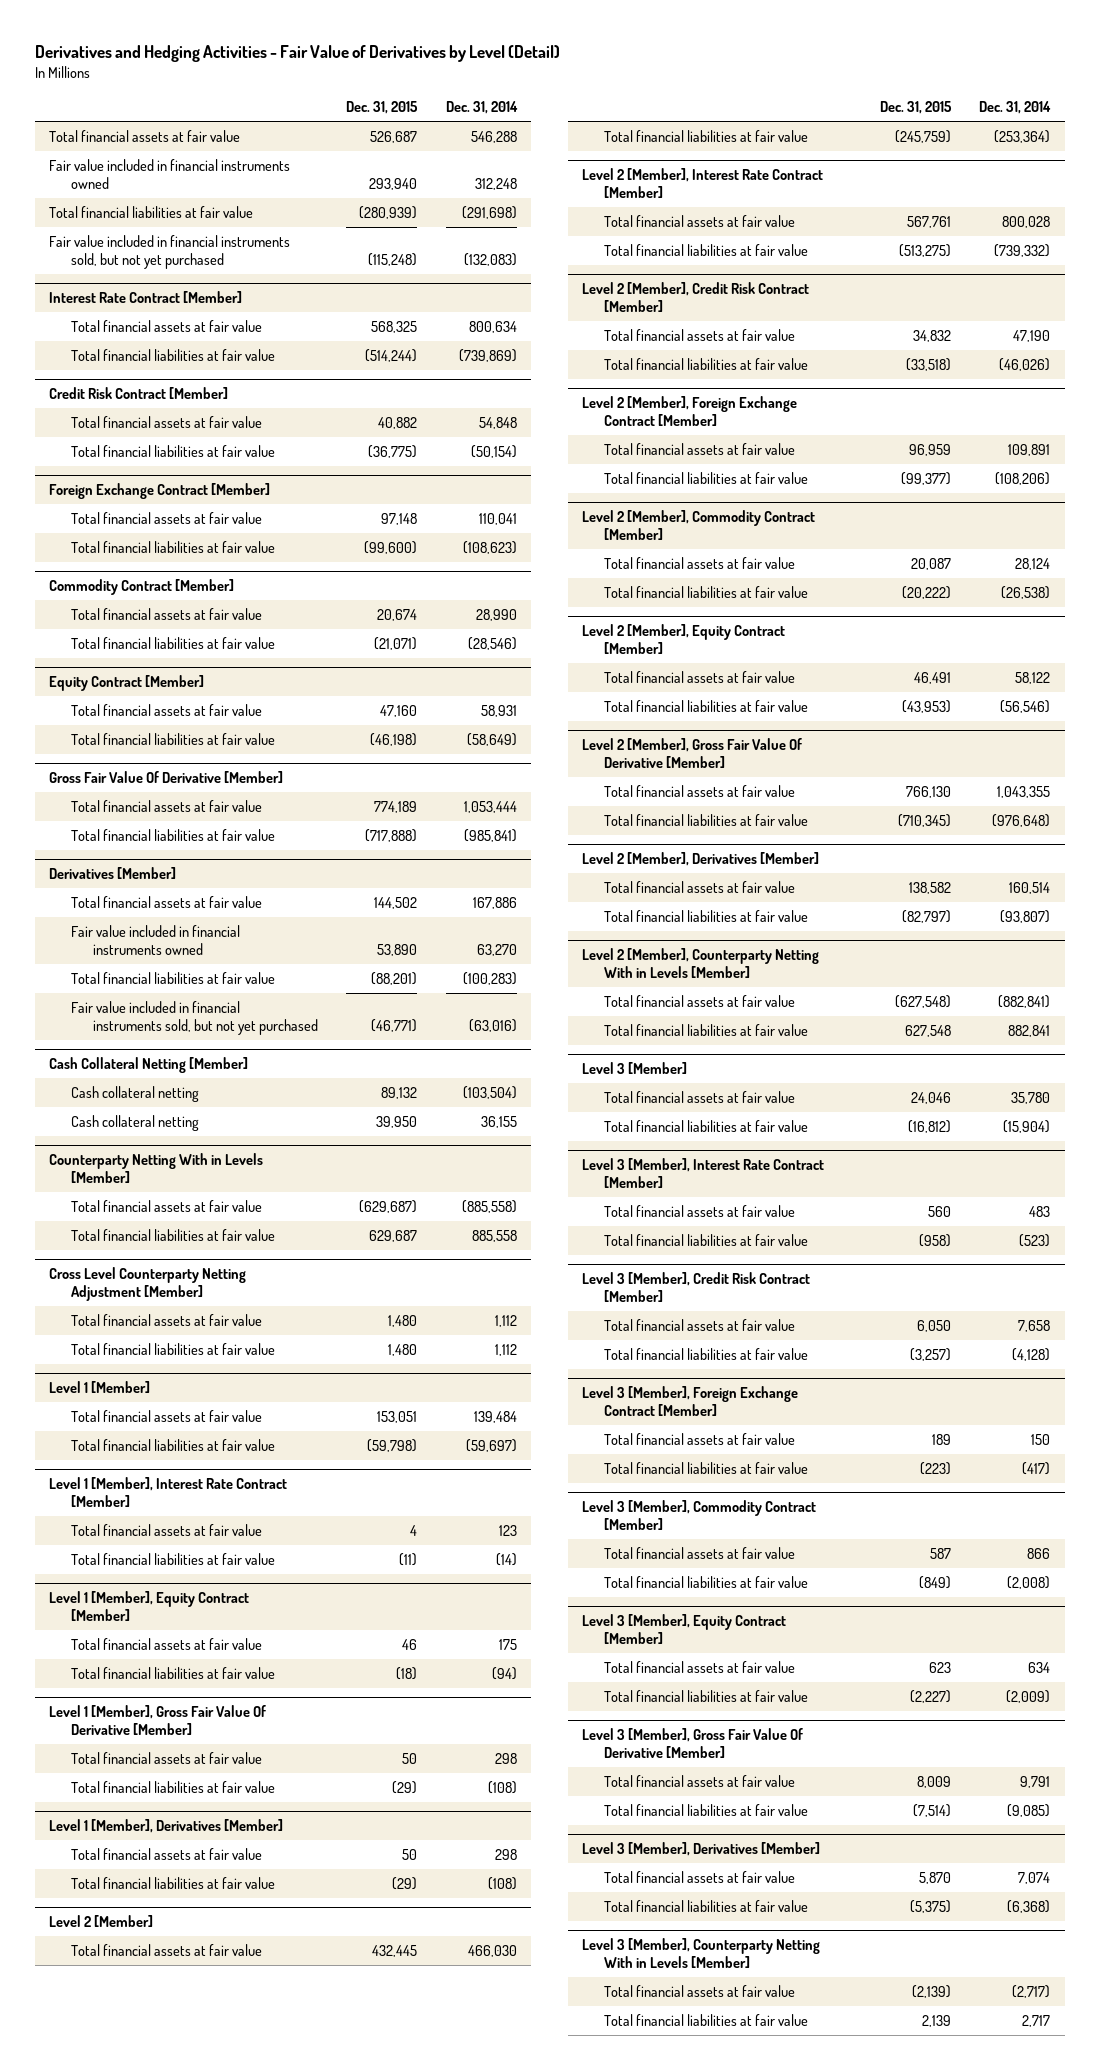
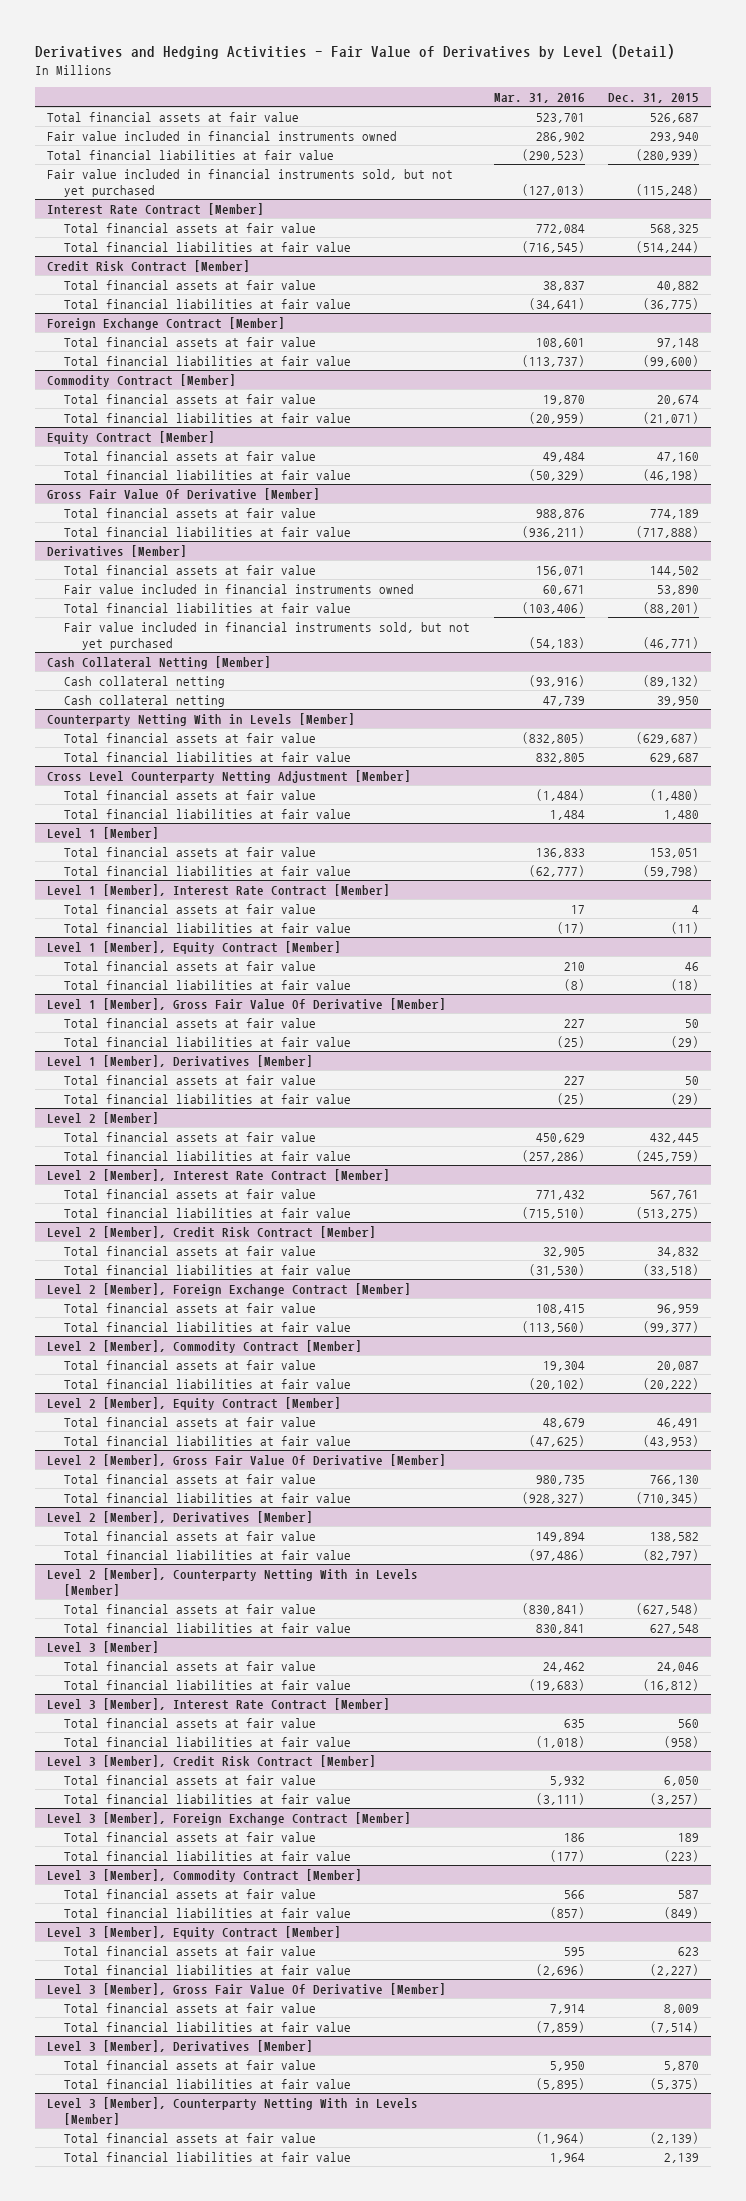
- | Dec. 31, 2015 | Dec. 31, 2014
+ | Mar. 31, 2016 | Dec. 31, 2015
@ Cash Collateral Netting [Member]
- Cash collateral netting | 89,132 | (103,504)
+ Cash collateral netting | (93,916) | (89,132)
@ Cross Level Counterparty Netting Adjustment [Member]
- Total financial assets at fair value | 1,480 | 1,112
+ Total financial assets at fair value | (1,484) | (1,480)

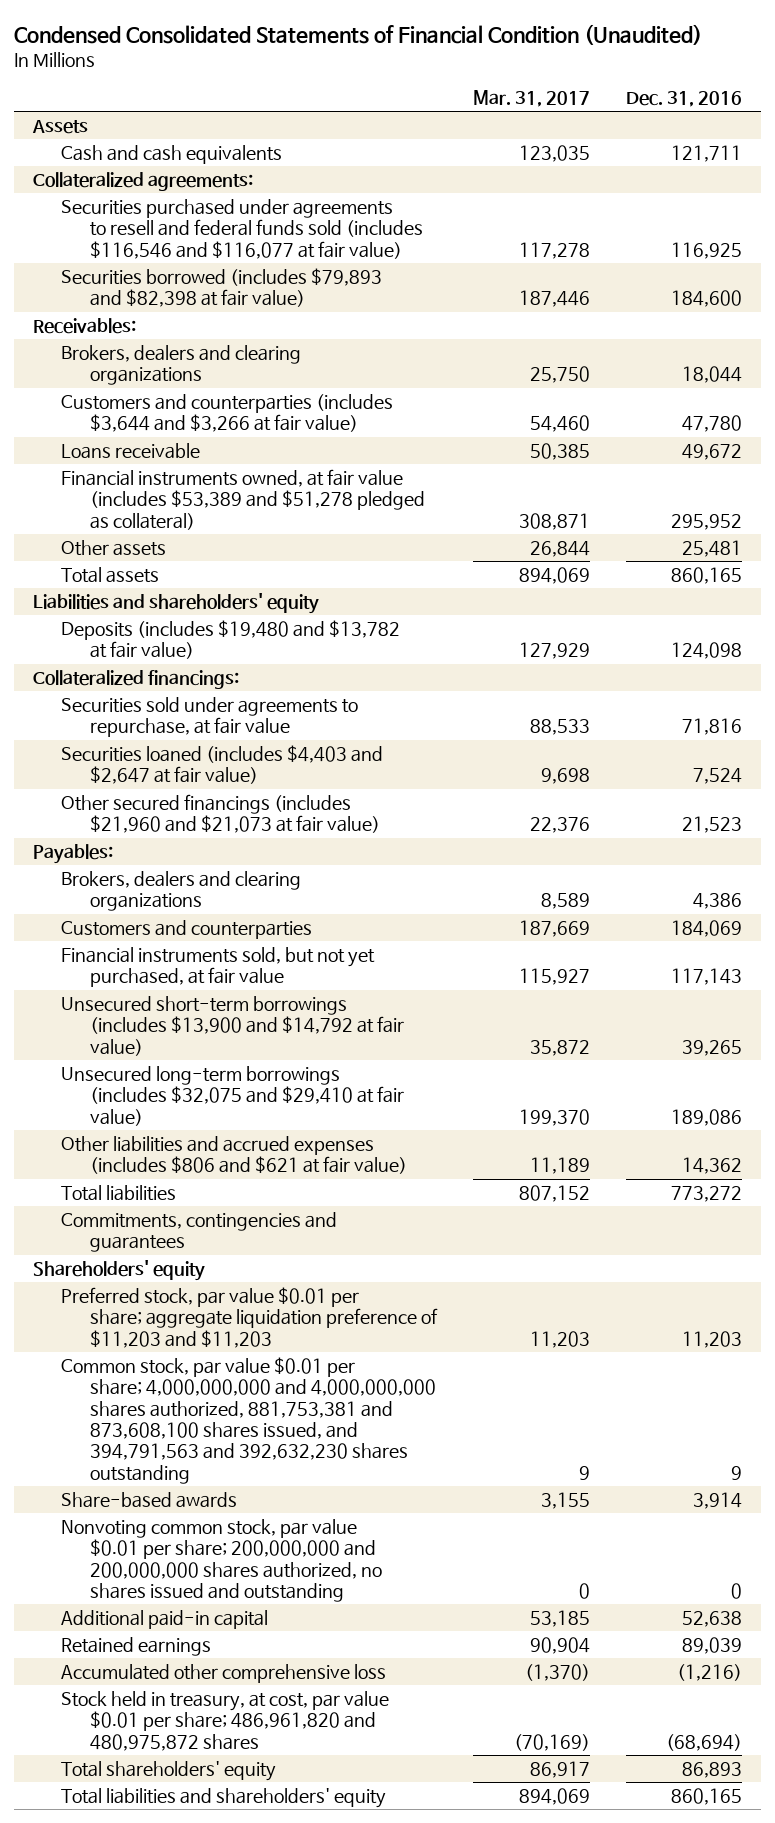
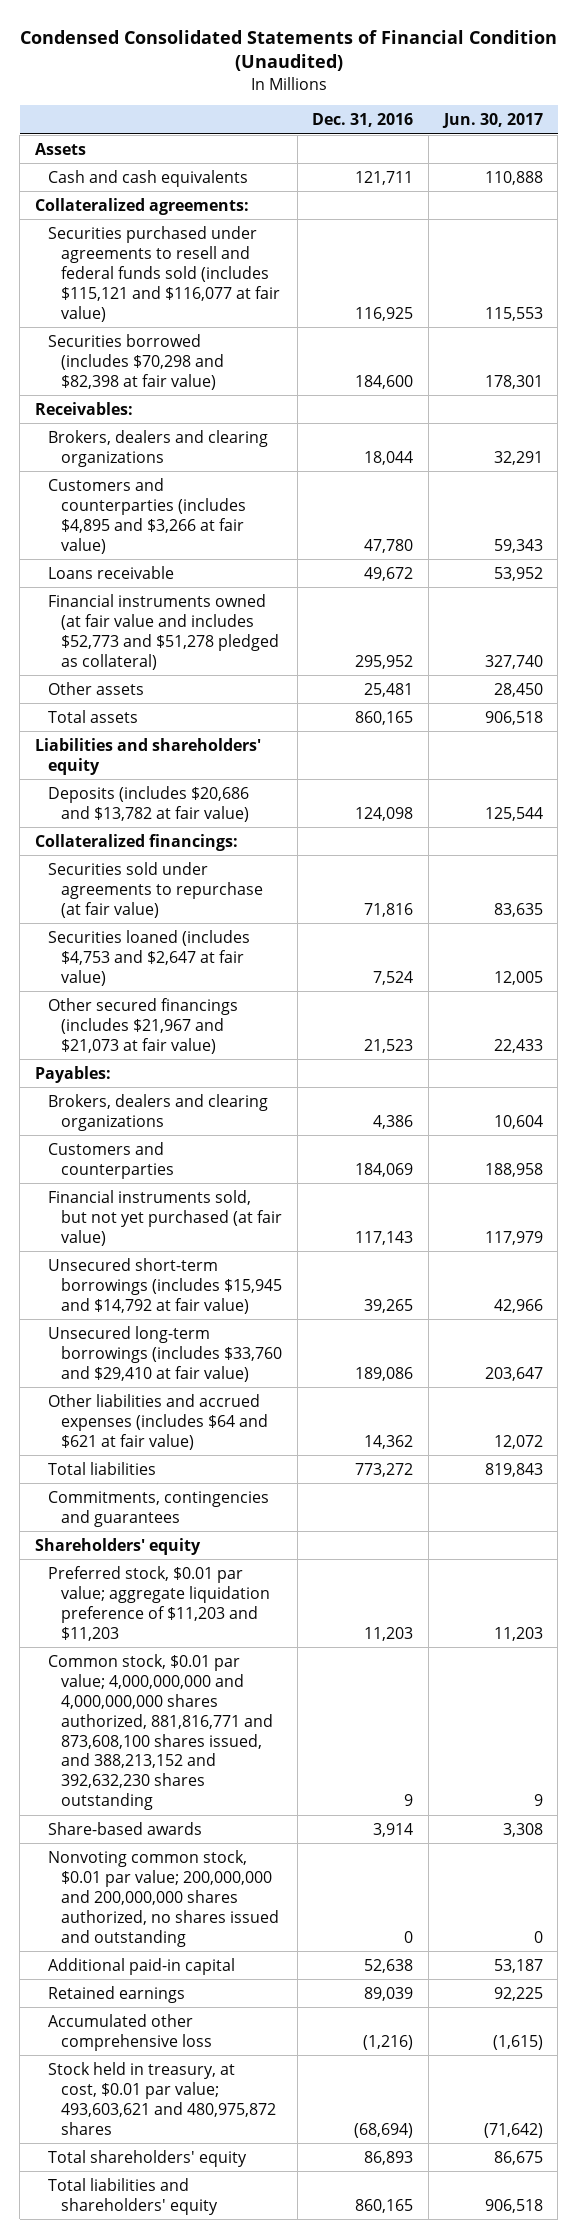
- | Mar. 31, 2017 | Dec. 31, 2016
+ | Dec. 31, 2016 | Jun. 30, 2017
- Securities purchased under agreements to resell and federal funds sold (includes $116,546 and $116,077 at fair value) | 117,278 | 116,925
- Securities borrowed (includes $79,893 and $82,398 at fair value) | 187,446 | 184,600
+ Securities purchased under agreements to resell and federal funds sold (includes $115,121 and $116,077 at fair value) | 116,925 | 115,553
+ Securities borrowed (includes $70,298 and $82,398 at fair value) | 184,600 | 178,301
- Customers and counterparties (includes $3,644 and $3,266 at fair value) | 54,460 | 47,780
+ Customers and counterparties (includes $4,895 and $3,266 at fair value) | 47,780 | 59,343
- Financial instruments owned, at fair value (includes $53,389 and $51,278 pledged as collateral) | 308,871 | 295,952
+ Financial instruments owned (at fair value and includes $52,773 and $51,278 pledged as collateral) | 295,952 | 327,740
- Deposits (includes $19,480 and $13,782 at fair value) | 127,929 | 124,098
+ Deposits (includes $20,686 and $13,782 at fair value) | 124,098 | 125,544
- Securities sold under agreements to repurchase, at fair value | 88,533 | 71,816
- Securities loaned (includes $4,403 and $2,647 at fair value) | 9,698 | 7,524
- Other secured financings (includes $21,960 and $21,073 at fair value) | 22,376 | 21,523
+ Securities sold under agreements to repurchase (at fair value) | 71,816 | 83,635
+ Securities loaned (includes $4,753 and $2,647 at fair value) | 7,524 | 12,005
+ Other secured financings (includes $21,967 and $21,073 at fair value) | 21,523 | 22,433
- Financial instruments sold, but not yet purchased, at fair value | 115,927 | 117,143
- Unsecured short-term borrowings (includes $13,900 and $14,792 at fair value) | 35,872 | 39,265
- Unsecured long-term borrowings (includes $32,075 and $29,410 at fair value) | 199,370 | 189,086
- Other liabilities and accrued expenses (includes $806 and $621 at fair value) | 11,189 | 14,362
+ Financial instruments sold, but not yet purchased (at fair value) | 117,143 | 117,979
+ Unsecured short-term borrowings (includes $15,945 and $14,792 at fair value) | 39,265 | 42,966
+ Unsecured long-term borrowings (includes $33,760 and $29,410 at fair value) | 189,086 | 203,647
+ Other liabilities and accrued expenses (includes $64 and $621 at fair value) | 14,362 | 12,072
- Preferred stock, par value $0.01 per share; aggregate liquidation preference of $11,203 and $11,203 | 11,203 | 11,203
- Common stock, par value $0.01 per share; 4,000,000,000 and 4,000,000,000 shares authorized, 881,753,381 and 873,608,100 shares issued, and 394,791,563 and 392,632,230 shares outstanding | 9 | 9
+ Preferred stock, $0.01 par value; aggregate liquidation preference of $11,203 and $11,203 | 11,203 | 11,203
+ Common stock, $0.01 par value; 4,000,000,000 and 4,000,000,000 shares authorized, 881,816,771 and 873,608,100 shares issued, and 388,213,152 and 392,632,230 shares outstanding | 9 | 9
- Nonvoting common stock, par value $0.01 per share; 200,000,000 and 200,000,000 shares authorized, no shares issued and outstanding | 0 | 0
+ Nonvoting common stock, $0.01 par value; 200,000,000 and 200,000,000 shares authorized, no shares issued and outstanding | 0 | 0
- Stock held in treasury, at cost, par value $0.01 per share; 486,961,820 and 480,975,872 shares | (70,169) | (68,694)
+ Stock held in treasury, at cost, $0.01 par value; 493,603,621 and 480,975,872 shares | (68,694) | (71,642)

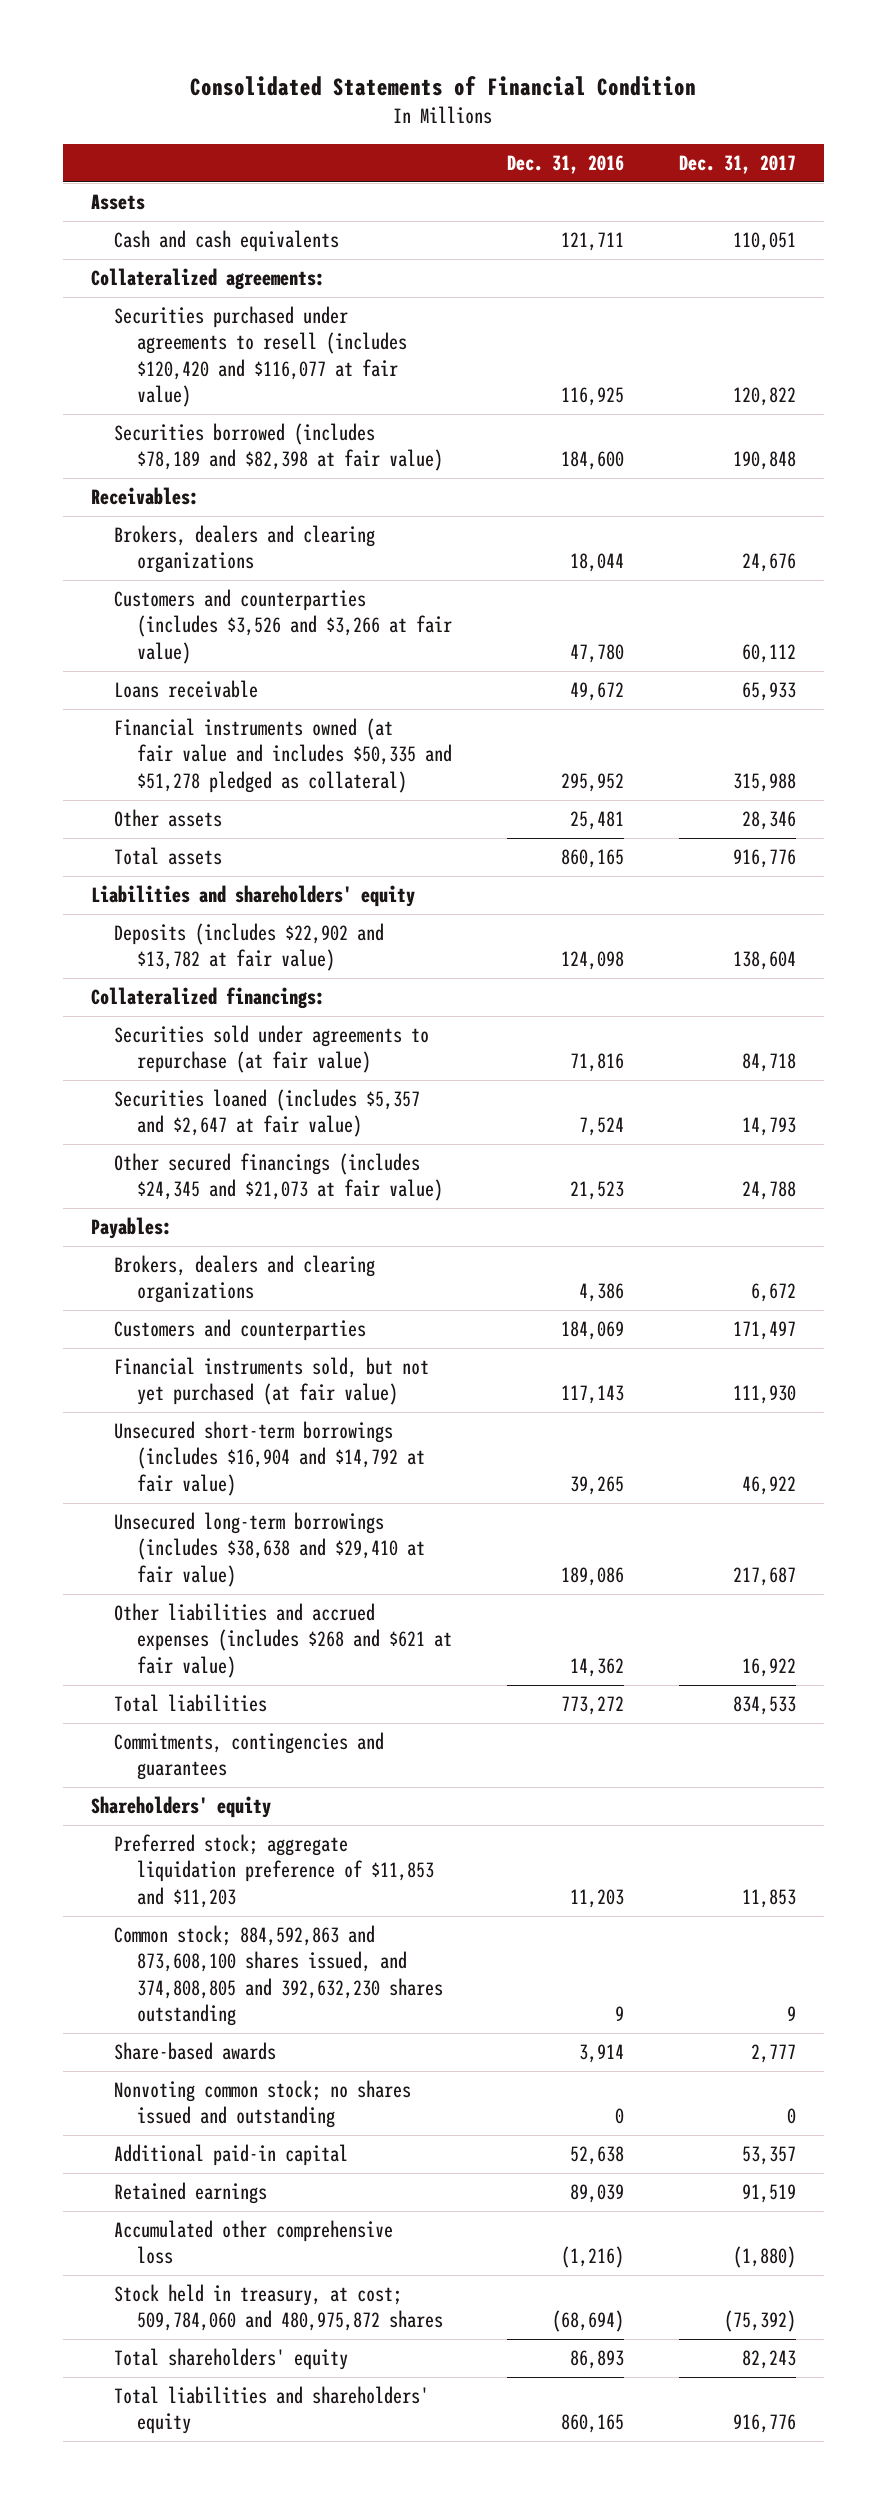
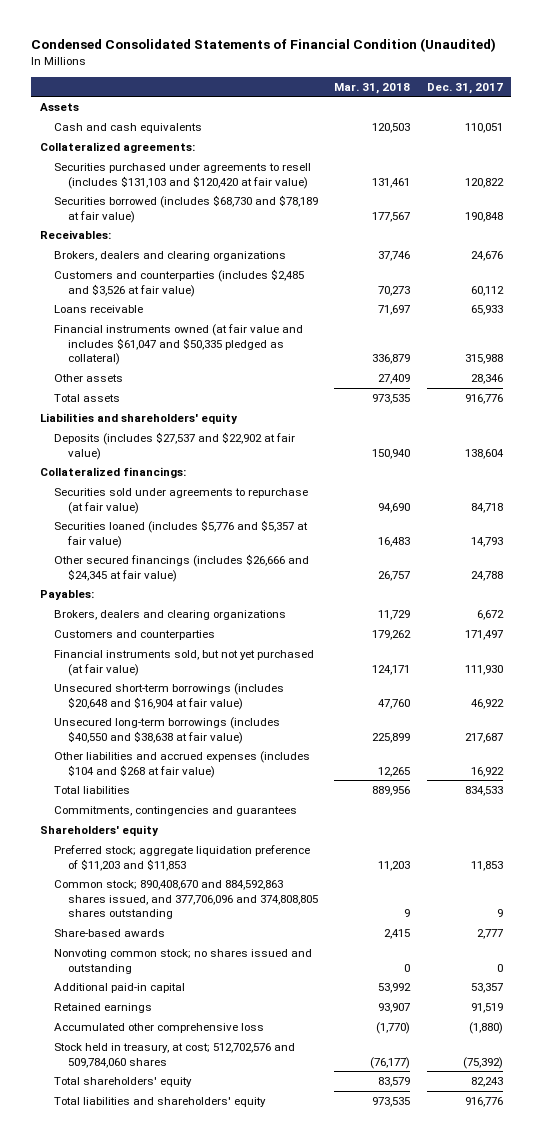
- Consolidated Statements of Financial Condition
+ Condensed Consolidated Statements of Financial Condition (Unaudited)
- | Dec. 31, 2016 | Dec. 31, 2017
+ | Mar. 31, 2018 | Dec. 31, 2017
- Securities purchased under agreements to resell (includes $120,420 and $116,077 at fair value) | 116,925 | 120,822
- Securities borrowed (includes $78,189 and $82,398 at fair value) | 184,600 | 190,848
+ Securities purchased under agreements to resell (includes $131,103 and $120,420 at fair value) | 131,461 | 120,822
+ Securities borrowed (includes $68,730 and $78,189 at fair value) | 177,567 | 190,848
- Customers and counterparties (includes $3,526 and $3,266 at fair value) | 47,780 | 60,112
+ Customers and counterparties (includes $2,485 and $3,526 at fair value) | 70,273 | 60,112
- Financial instruments owned (at fair value and includes $50,335 and $51,278 pledged as collateral) | 295,952 | 315,988
+ Financial instruments owned (at fair value and includes $61,047 and $50,335 pledged as collateral) | 336,879 | 315,988
- Deposits (includes $22,902 and $13,782 at fair value) | 124,098 | 138,604
+ Deposits (includes $27,537 and $22,902 at fair value) | 150,940 | 138,604
- Securities loaned (includes $5,357 and $2,647 at fair value) | 7,524 | 14,793
- Other secured financings (includes $24,345 and $21,073 at fair value) | 21,523 | 24,788
+ Securities loaned (includes $5,776 and $5,357 at fair value) | 16,483 | 14,793
+ Other secured financings (includes $26,666 and $24,345 at fair value) | 26,757 | 24,788
- Unsecured short-term borrowings (includes $16,904 and $14,792 at fair value) | 39,265 | 46,922
- Unsecured long-term borrowings (includes $38,638 and $29,410 at fair value) | 189,086 | 217,687
- Other liabilities and accrued expenses (includes $268 and $621 at fair value) | 14,362 | 16,922
+ Unsecured short-term borrowings (includes $20,648 and $16,904 at fair value) | 47,760 | 46,922
+ Unsecured long-term borrowings (includes $40,550 and $38,638 at fair value) | 225,899 | 217,687
+ Other liabilities and accrued expenses (includes $104 and $268 at fair value) | 12,265 | 16,922
- Preferred stock; aggregate liquidation preference of $11,853 and $11,203 | 11,203 | 11,853
- Common stock; 884,592,863 and 873,608,100 shares issued, and 374,808,805 and 392,632,230 shares outstanding | 9 | 9
+ Preferred stock; aggregate liquidation preference of $11,203 and $11,853 | 11,203 | 11,853
+ Common stock; 890,408,670 and 884,592,863 shares issued, and 377,706,096 and 374,808,805 shares outstanding | 9 | 9
- Stock held in treasury, at cost; 509,784,060 and 480,975,872 shares | (68,694) | (75,392)
+ Stock held in treasury, at cost; 512,702,576 and 509,784,060 shares | (76,177) | (75,392)

